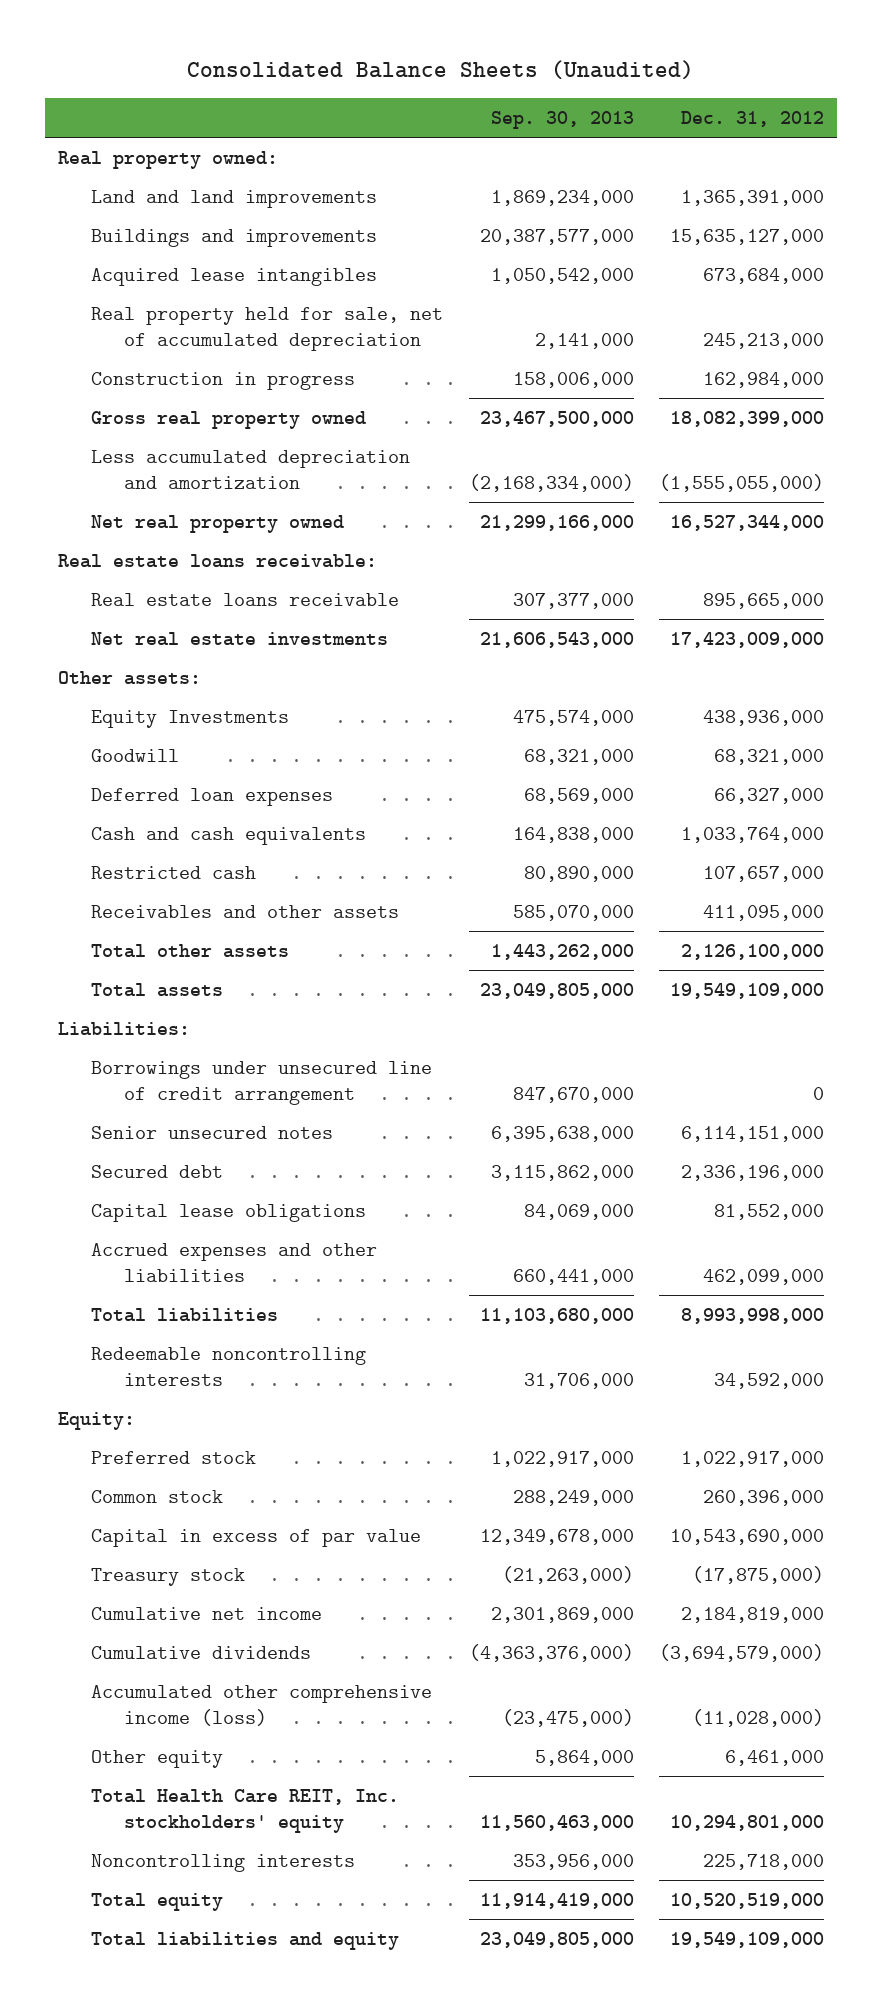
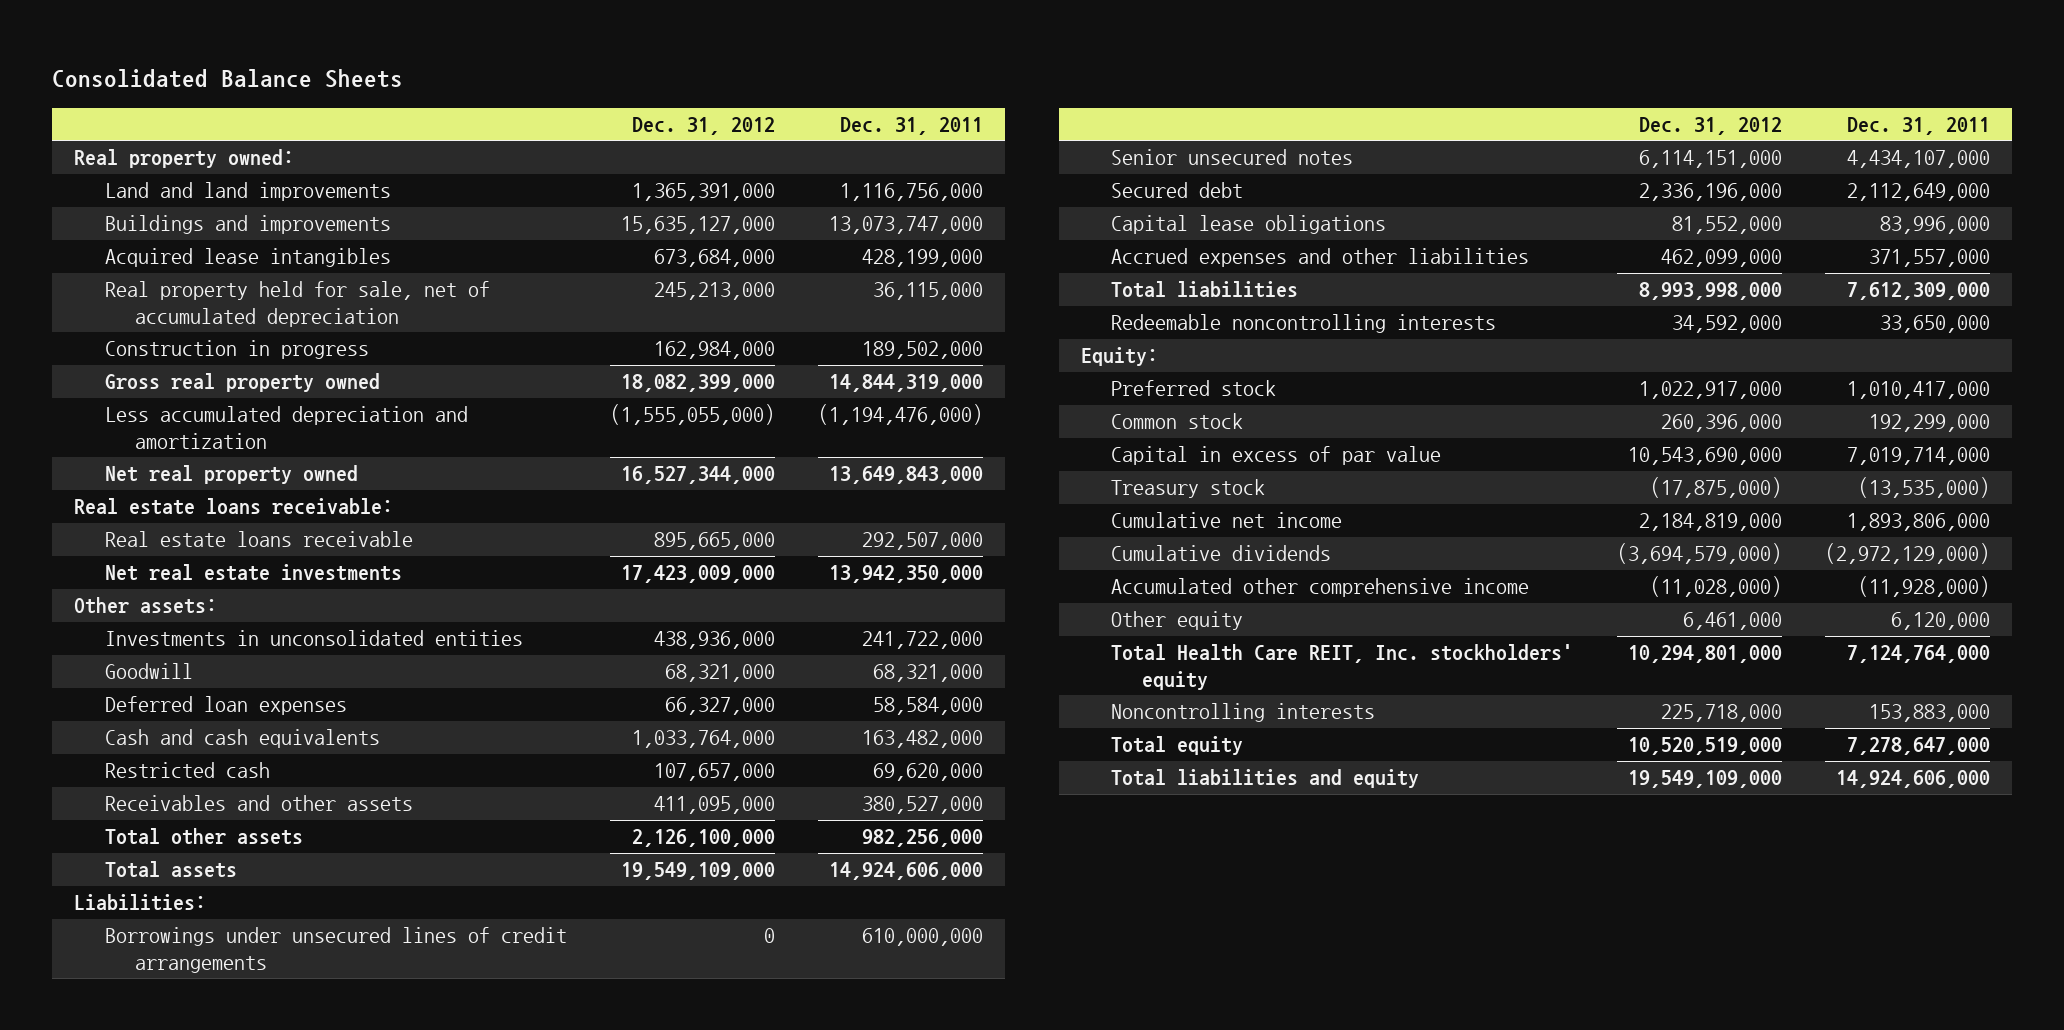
- Consolidated Balance Sheets (Unaudited)
+ Consolidated Balance Sheets
- | Sep. 30, 2013 | Dec. 31, 2012
+ | Dec. 31, 2012 | Dec. 31, 2011
- Equity Investments | 475,574,000 | 438,936,000
+ Investments in unconsolidated entities | 438,936,000 | 241,722,000
- Borrowings under unsecured line of credit arrangement | 847,670,000 | 0
+ Borrowings under unsecured lines of credit arrangements | 0 | 610,000,000
- Accumulated other comprehensive income (loss) | (23,475,000) | (11,028,000)
+ Accumulated other comprehensive income | (11,028,000) | (11,928,000)

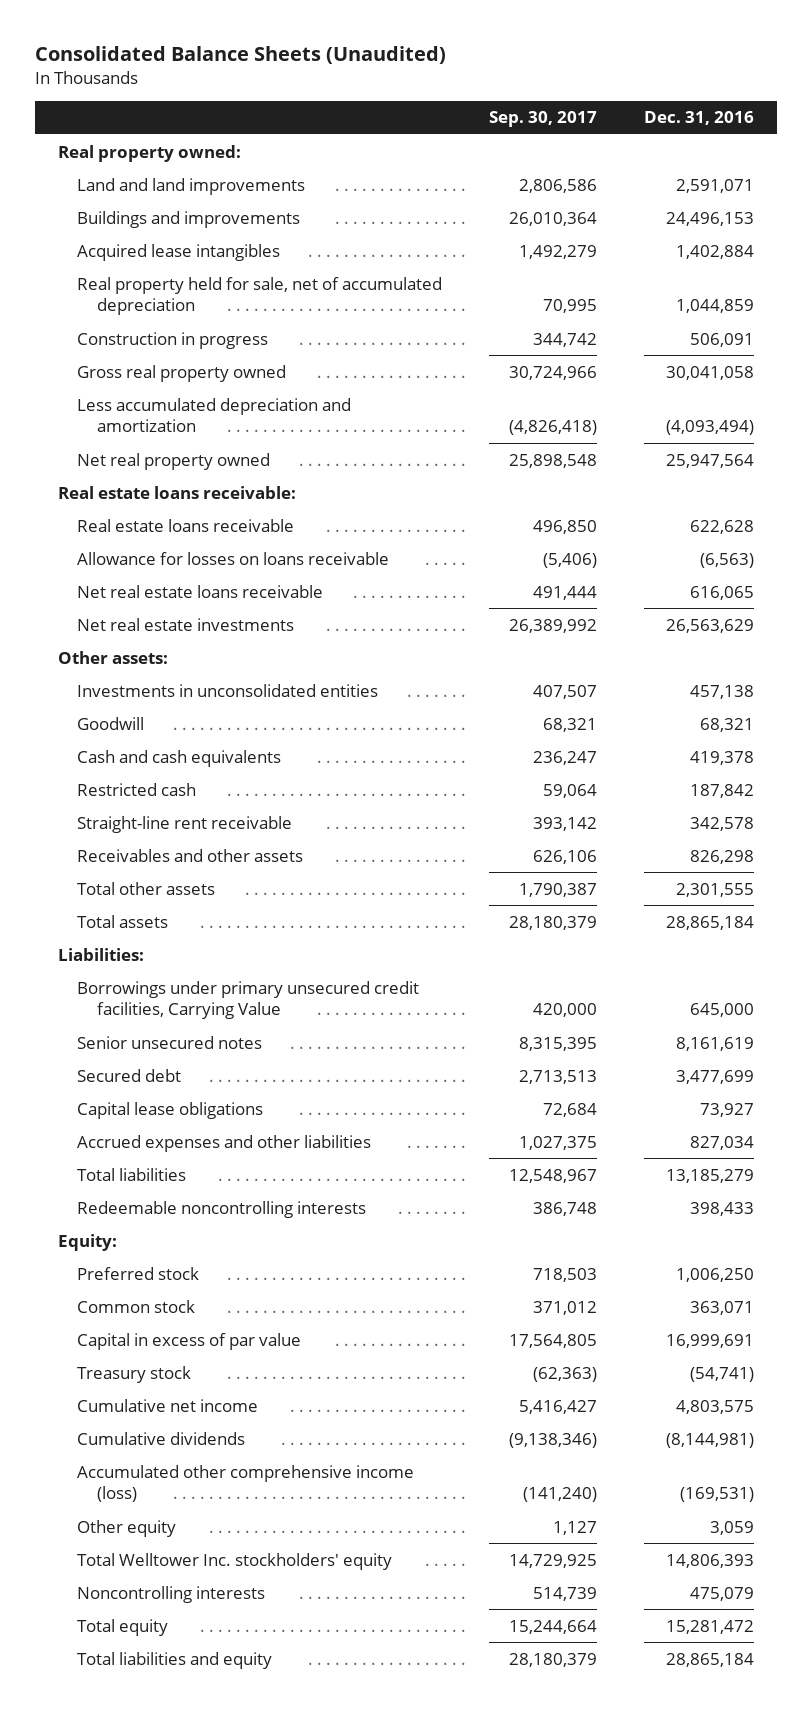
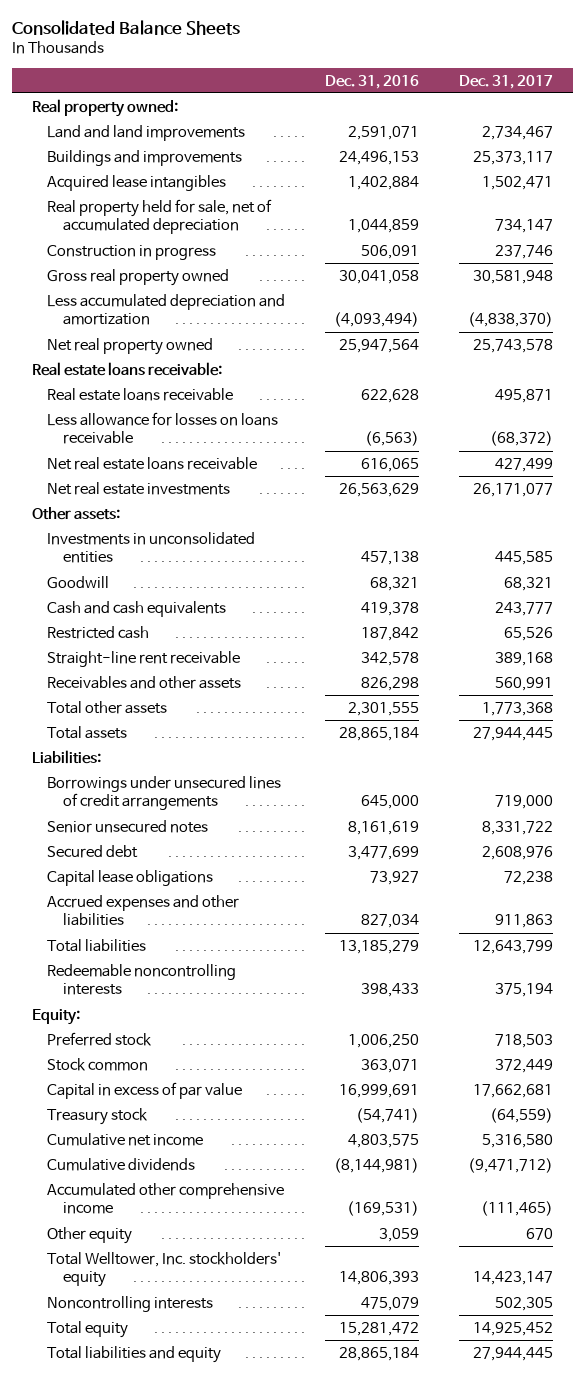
- Consolidated Balance Sheets (Unaudited)
+ Consolidated Balance Sheets
- | Sep. 30, 2017 | Dec. 31, 2016
+ | Dec. 31, 2016 | Dec. 31, 2017
- Allowance for losses on loans receivable | (5,406) | (6,563)
+ Less allowance for losses on loans receivable | (6,563) | (68,372)
- Borrowings under primary unsecured credit facilities, Carrying Value | 420,000 | 645,000
+ Borrowings under unsecured lines of credit arrangements | 645,000 | 719,000
- Common stock | 371,012 | 363,071
+ Stock common | 363,071 | 372,449
- Accumulated other comprehensive income (loss) | (141,240) | (169,531)
+ Accumulated other comprehensive income | (169,531) | (111,465)
- Total Welltower Inc. stockholders' equity | 14,729,925 | 14,806,393
+ Total Welltower, Inc. stockholders' equity | 14,806,393 | 14,423,147

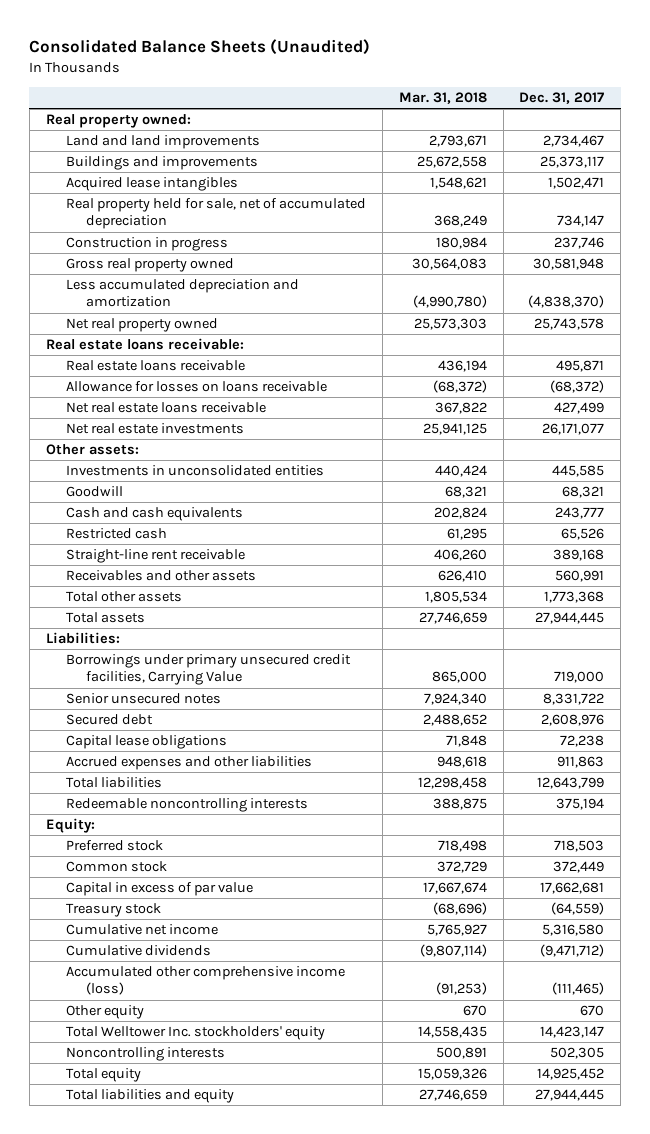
- Consolidated Balance Sheets
+ Consolidated Balance Sheets (Unaudited)
- | Dec. 31, 2016 | Dec. 31, 2017
+ | Mar. 31, 2018 | Dec. 31, 2017
- Less allowance for losses on loans receivable | (6,563) | (68,372)
+ Allowance for losses on loans receivable | (68,372) | (68,372)
- Borrowings under unsecured lines of credit arrangements | 645,000 | 719,000
+ Borrowings under primary unsecured credit facilities, Carrying Value | 865,000 | 719,000
- Stock common | 363,071 | 372,449
+ Common stock | 372,729 | 372,449
- Accumulated other comprehensive income | (169,531) | (111,465)
+ Accumulated other comprehensive income (loss) | (91,253) | (111,465)
- Total Welltower, Inc. stockholders' equity | 14,806,393 | 14,423,147
+ Total Welltower Inc. stockholders' equity | 14,558,435 | 14,423,147

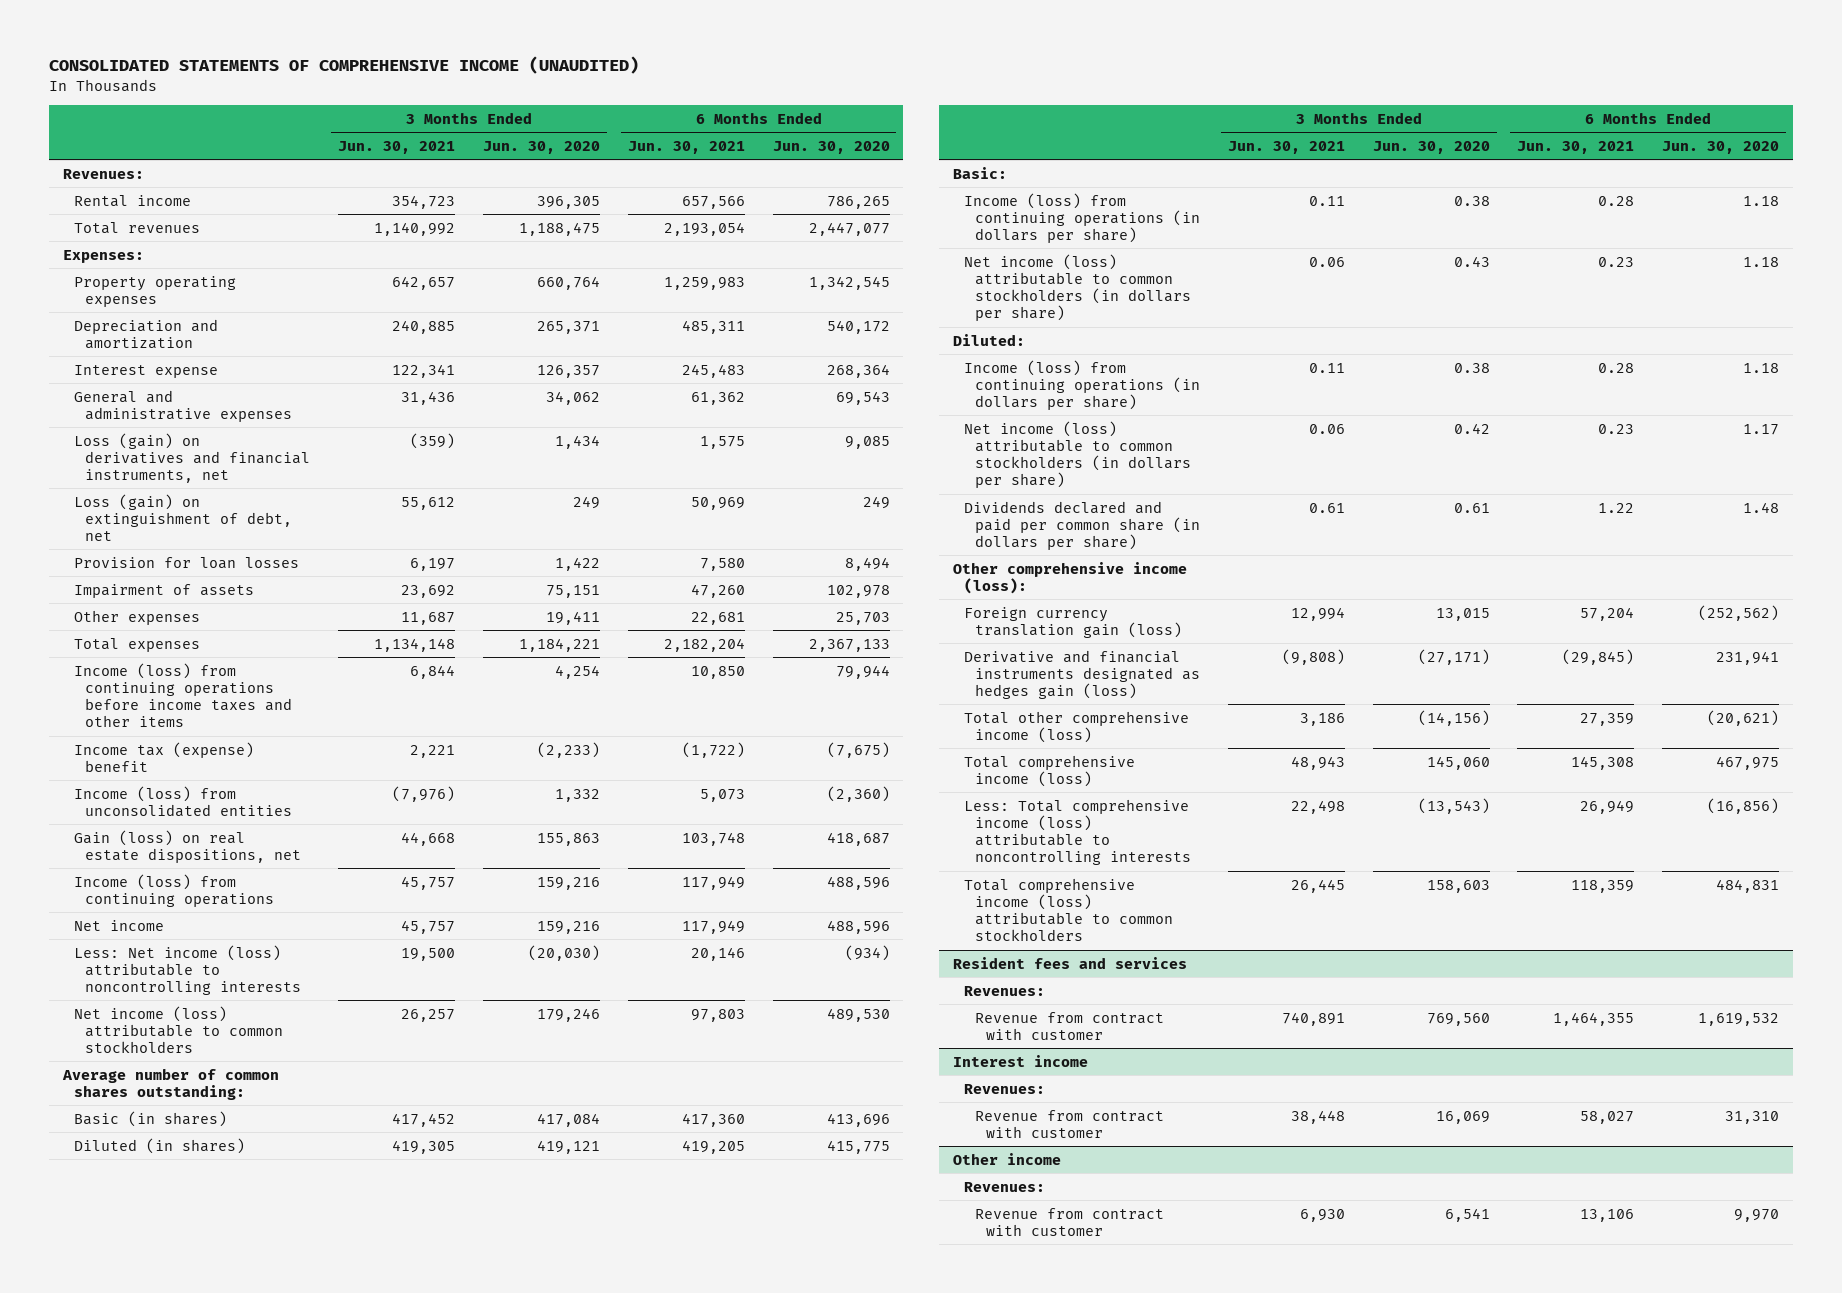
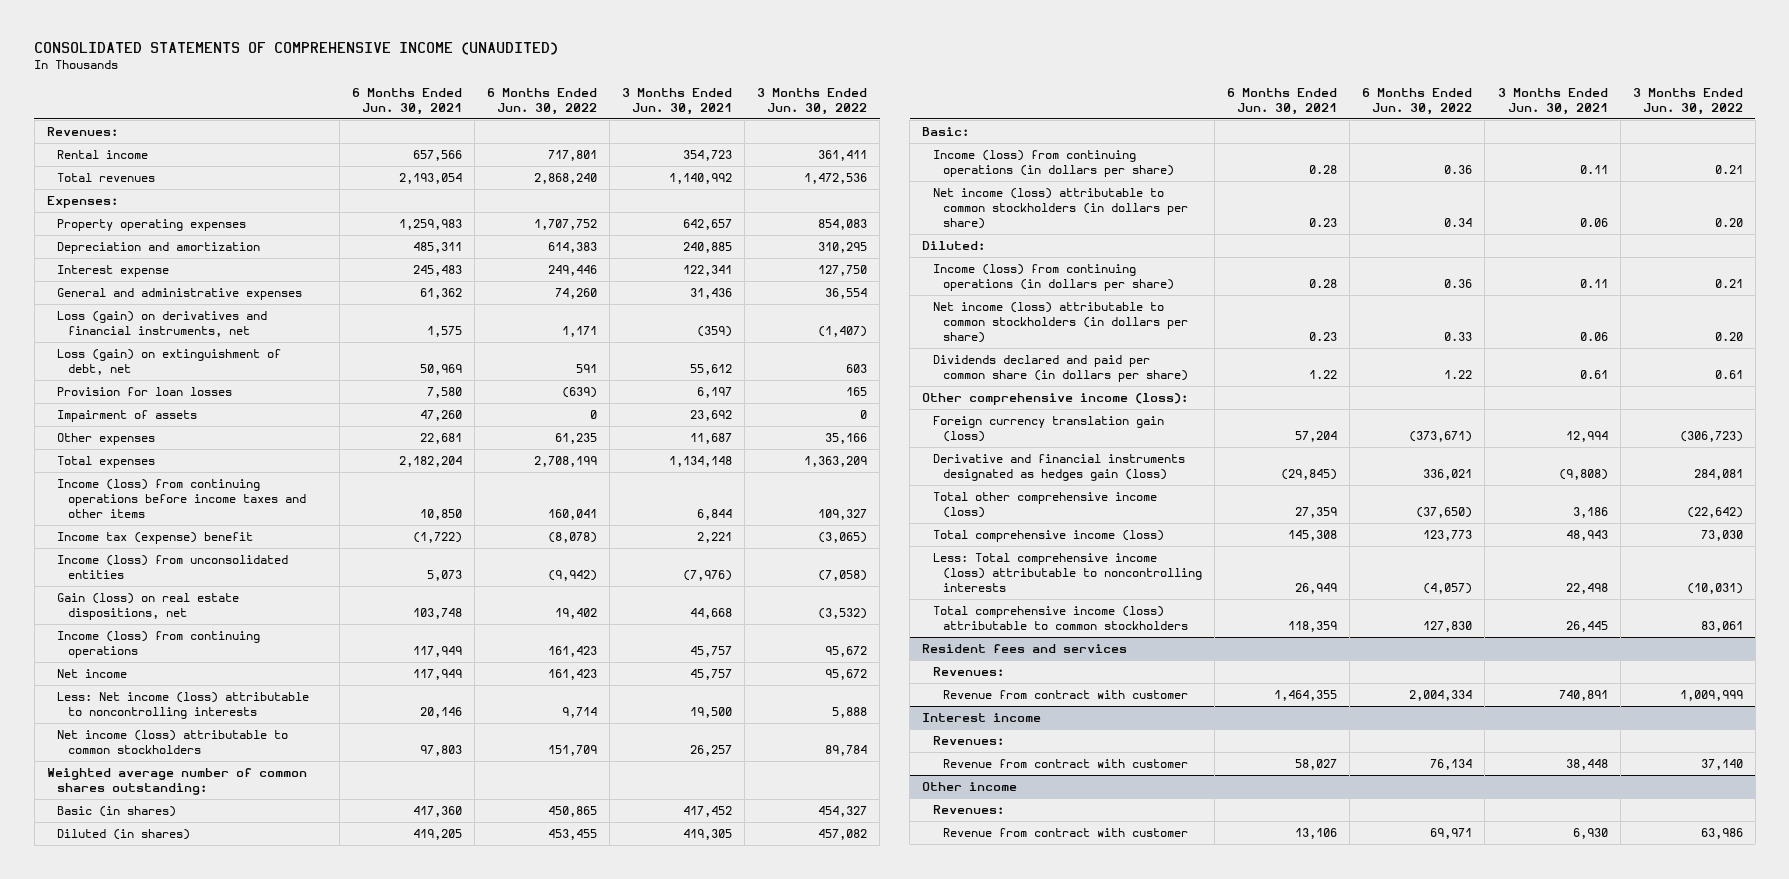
- | 3 Months Ended Jun. 30, 2021 | 3 Months Ended Jun. 30, 2020 | 6 Months Ended Jun. 30, 2021 | 6 Months Ended Jun. 30, 2020
+ | 6 Months Ended Jun. 30, 2021 | 6 Months Ended Jun. 30, 2022 | 3 Months Ended Jun. 30, 2021 | 3 Months Ended Jun. 30, 2022
- Average number of common shares outstanding:
+ Weighted average number of common shares outstanding:

